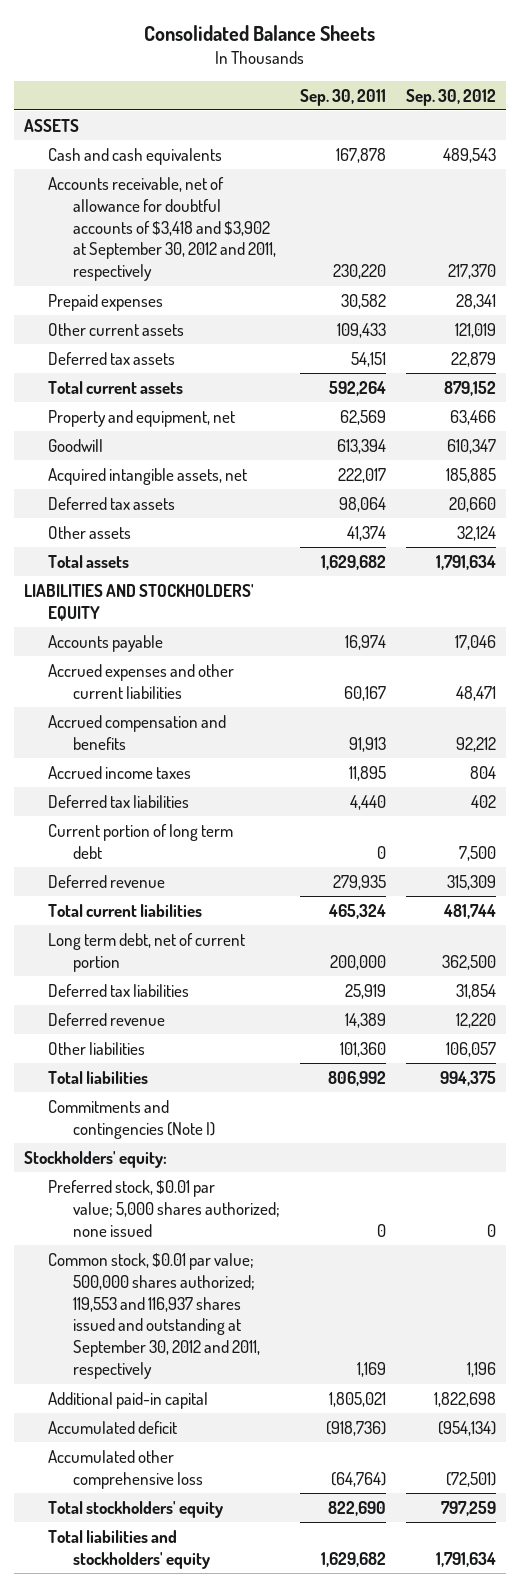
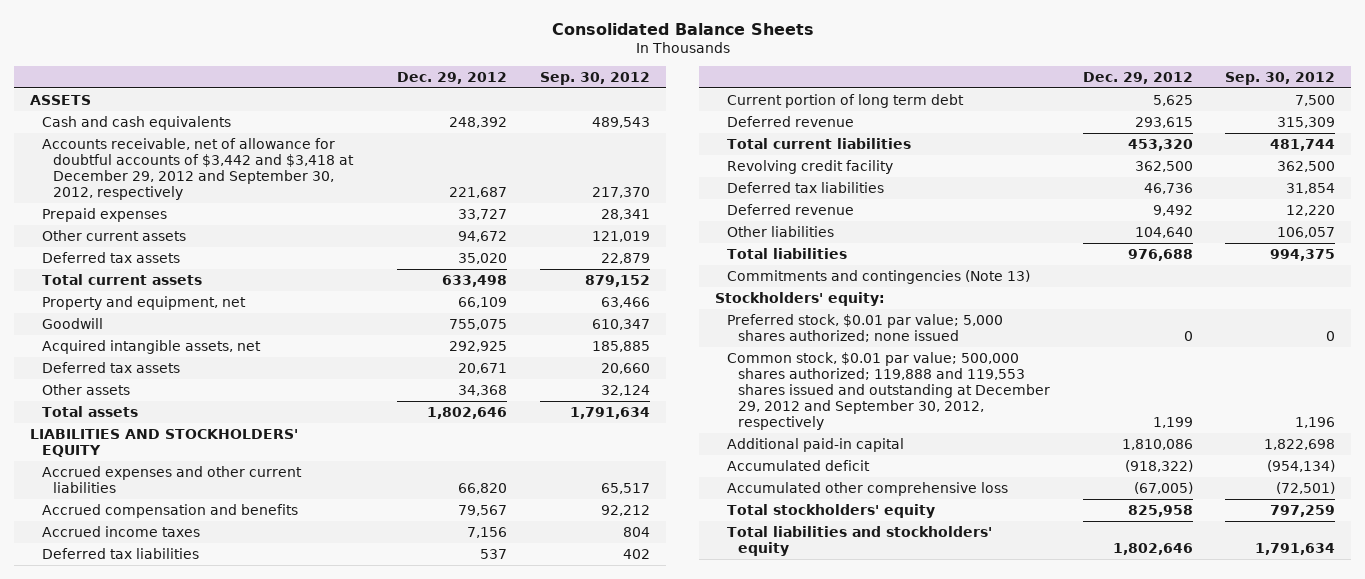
- | Sep. 30, 2011 | Sep. 30, 2012
+ | Dec. 29, 2012 | Sep. 30, 2012
- Accounts receivable, net of allowance for doubtful accounts of $3,418 and $3,902 at September 30, 2012 and 2011, respectively | 230,220 | 217,370
+ Accounts receivable, net of allowance for doubtful accounts of $3,442 and $3,418 at December 29, 2012 and September 30, 2012, respectively | 221,687 | 217,370
- Accounts payable | 16,974 | 17,046
- Accrued expenses and other current liabilities | 60,167 | 48,471
+ Accrued expenses and other current liabilities | 66,820 | 65,517
- Long term debt, net of current portion | 200,000 | 362,500
+ Revolving credit facility | 362,500 | 362,500
- Commitments and contingencies (Note I)
+ Commitments and contingencies (Note 13)
- Common stock, $0.01 par value; 500,000 shares authorized; 119,553 and 116,937 shares issued and outstanding at September 30, 2012 and 2011, respectively | 1,169 | 1,196
+ Common stock, $0.01 par value; 500,000 shares authorized; 119,888 and 119,553 shares issued and outstanding at December 29, 2012 and September 30, 2012, respectively | 1,199 | 1,196

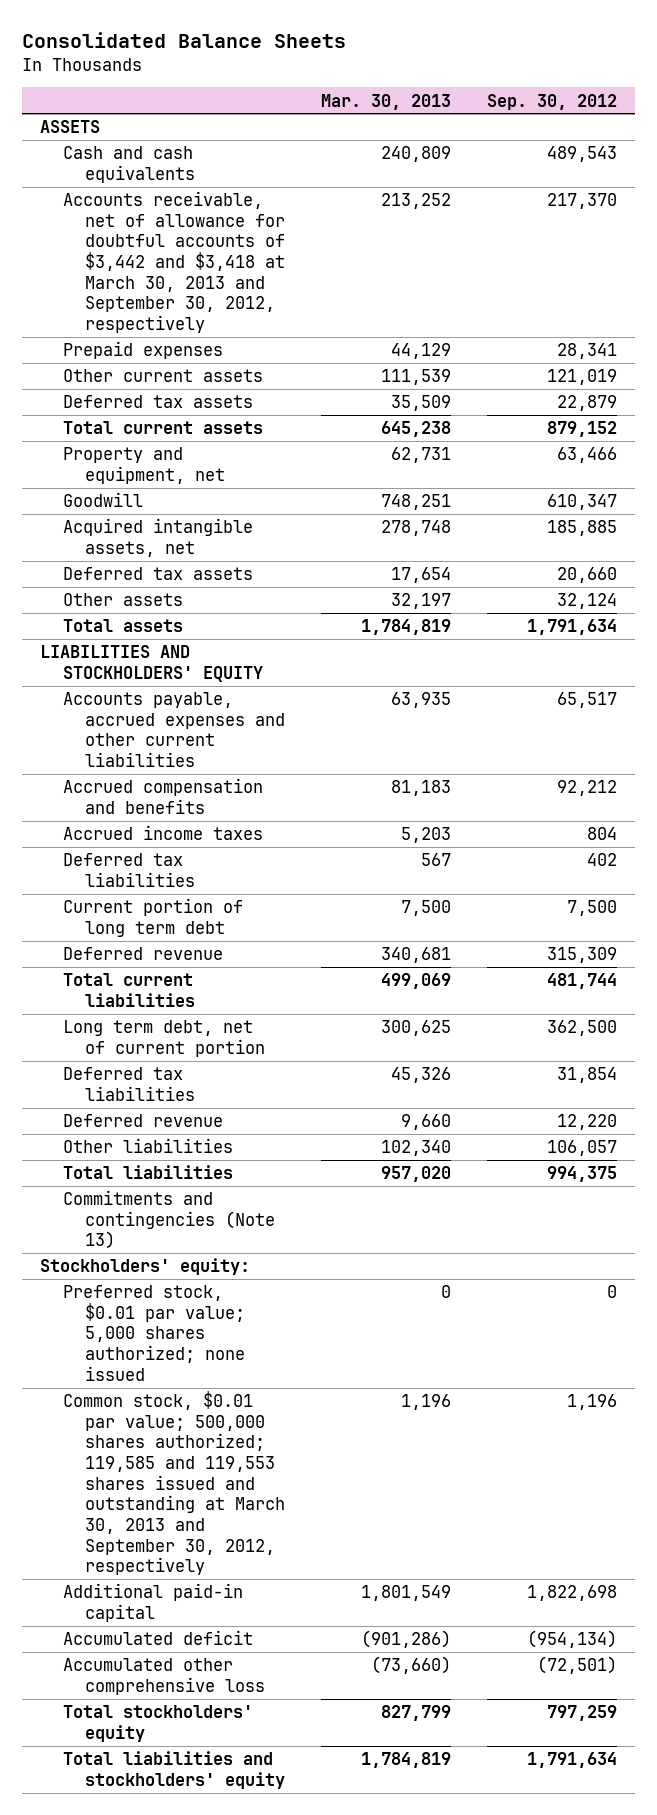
- | Dec. 29, 2012 | Sep. 30, 2012
+ | Mar. 30, 2013 | Sep. 30, 2012
- Accounts receivable, net of allowance for doubtful accounts of $3,442 and $3,418 at December 29, 2012 and September 30, 2012, respectively | 221,687 | 217,370
+ Accounts receivable, net of allowance for doubtful accounts of $3,442 and $3,418 at March 30, 2013 and September 30, 2012, respectively | 213,252 | 217,370
- Accrued expenses and other current liabilities | 66,820 | 65,517
+ Accounts payable, accrued expenses and other current liabilities | 63,935 | 65,517
- Revolving credit facility | 362,500 | 362,500
+ Long term debt, net of current portion | 300,625 | 362,500
- Common stock, $0.01 par value; 500,000 shares authorized; 119,888 and 119,553 shares issued and outstanding at December 29, 2012 and September 30, 2012, respectively | 1,199 | 1,196
+ Common stock, $0.01 par value; 500,000 shares authorized; 119,585 and 119,553 shares issued and outstanding at March 30, 2013 and September 30, 2012, respectively | 1,196 | 1,196

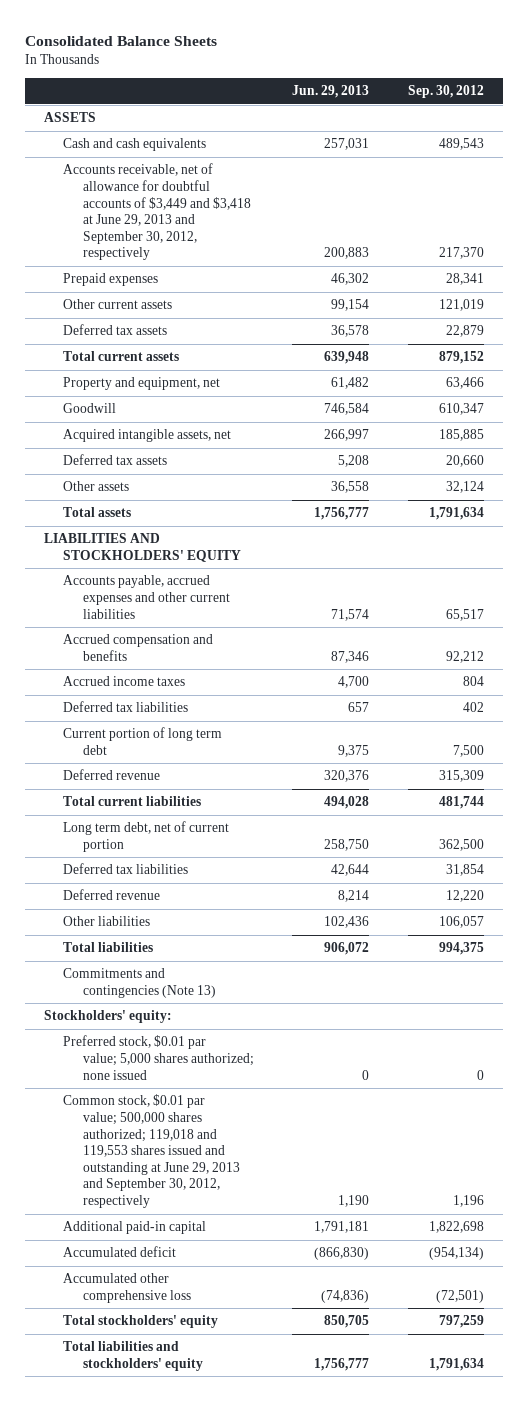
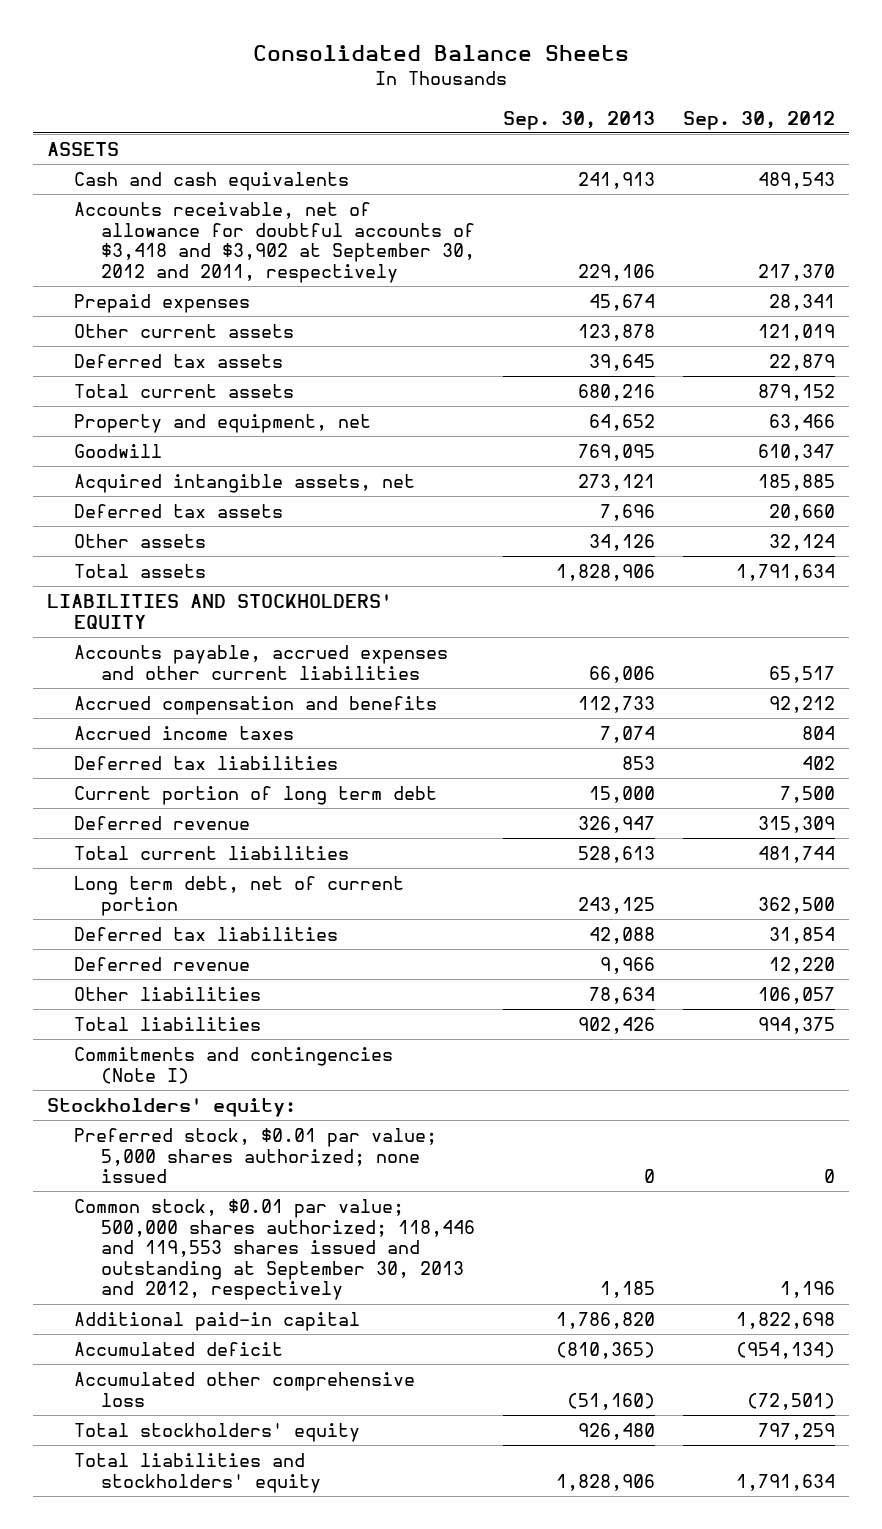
- | Jun. 29, 2013 | Sep. 30, 2012
+ | Sep. 30, 2013 | Sep. 30, 2012
- Accounts receivable, net of allowance for doubtful accounts of $3,449 and $3,418 at June 29, 2013 and September 30, 2012, respectively | 200,883 | 217,370
+ Accounts receivable, net of allowance for doubtful accounts of $3,418 and $3,902 at September 30, 2012 and 2011, respectively | 229,106 | 217,370
- Commitments and contingencies (Note 13)
+ Commitments and contingencies (Note I)
- Common stock, $0.01 par value; 500,000 shares authorized; 119,018 and 119,553 shares issued and outstanding at June 29, 2013 and September 30, 2012, respectively | 1,190 | 1,196
+ Common stock, $0.01 par value; 500,000 shares authorized; 118,446 and 119,553 shares issued and outstanding at September 30, 2013 and 2012, respectively | 1,185 | 1,196

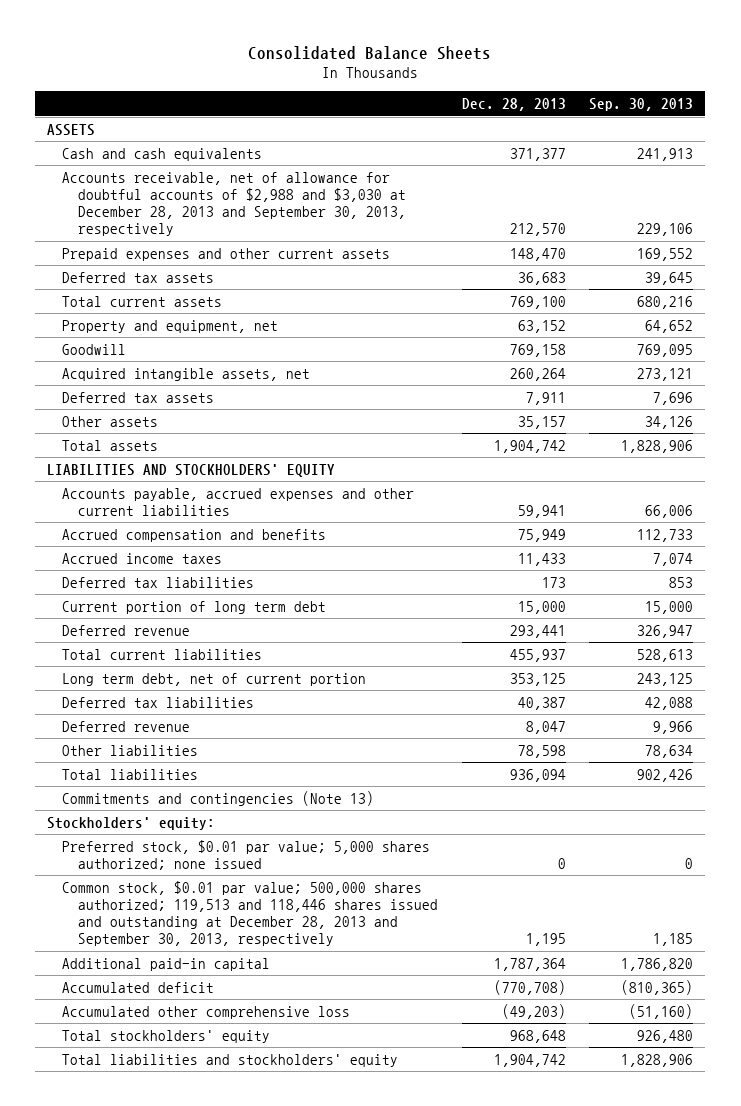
- | Sep. 30, 2013 | Sep. 30, 2012
+ | Dec. 28, 2013 | Sep. 30, 2013
- Accounts receivable, net of allowance for doubtful accounts of $3,418 and $3,902 at September 30, 2012 and 2011, respectively | 229,106 | 217,370
- Prepaid expenses | 45,674 | 28,341
- Other current assets | 123,878 | 121,019
+ Accounts receivable, net of allowance for doubtful accounts of $2,988 and $3,030 at December 28, 2013 and September 30, 2013, respectively | 212,570 | 229,106
+ Prepaid expenses and other current assets | 148,470 | 169,552
- Commitments and contingencies (Note I)
+ Commitments and contingencies (Note 13)
- Common stock, $0.01 par value; 500,000 shares authorized; 118,446 and 119,553 shares issued and outstanding at September 30, 2013 and 2012, respectively | 1,185 | 1,196
+ Common stock, $0.01 par value; 500,000 shares authorized; 119,513 and 118,446 shares issued and outstanding at December 28, 2013 and September 30, 2013, respectively | 1,195 | 1,185

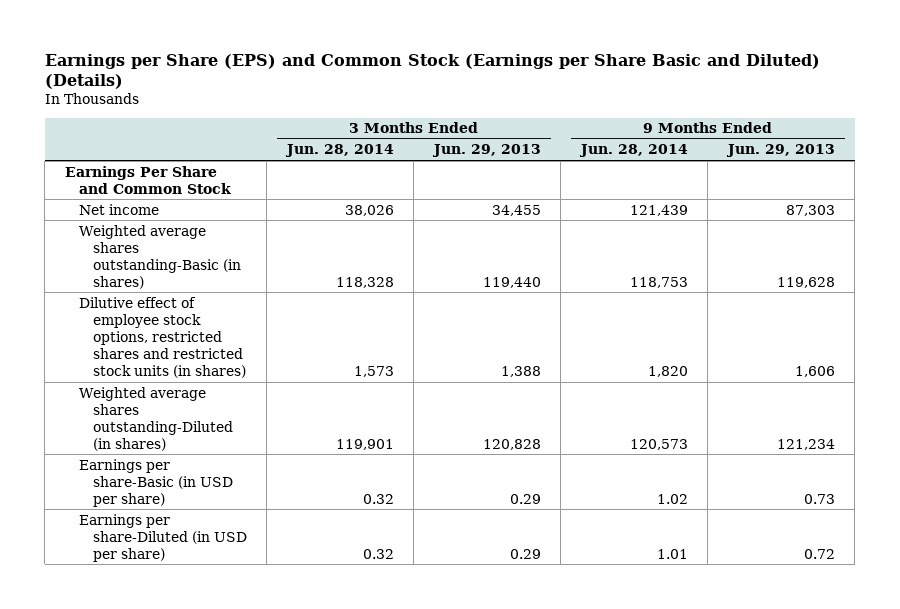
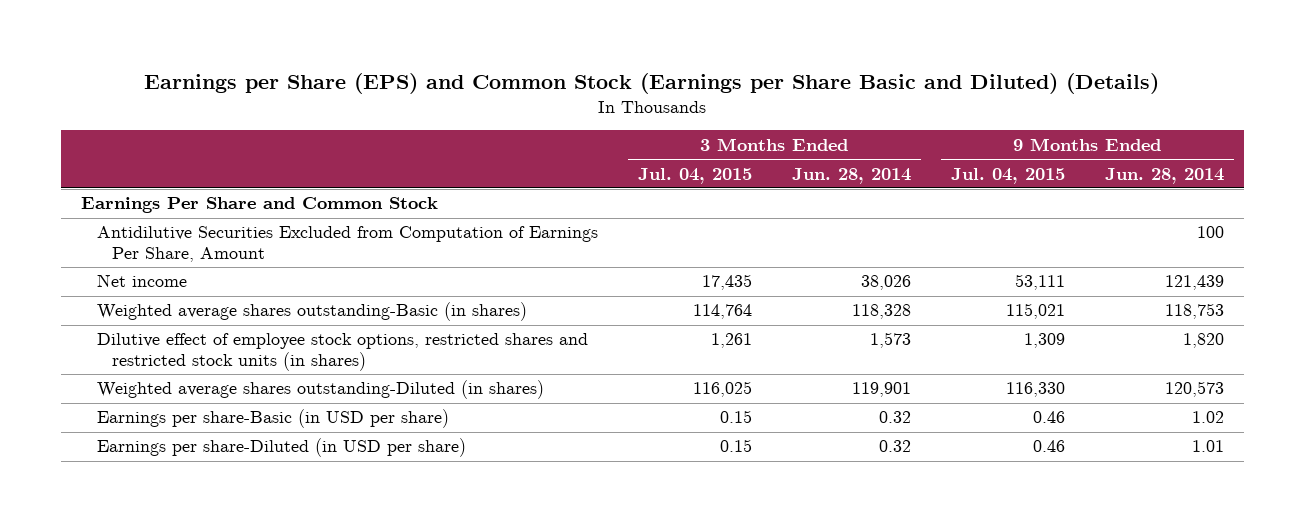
- | 3 Months Ended Jun. 28, 2014 | 3 Months Ended Jun. 29, 2013 | 9 Months Ended Jun. 28, 2014 | 9 Months Ended Jun. 29, 2013
+ | 3 Months Ended Jul. 04, 2015 | 3 Months Ended Jun. 28, 2014 | 9 Months Ended Jul. 04, 2015 | 9 Months Ended Jun. 28, 2014
+ Antidilutive Securities Excluded from Computation of Earnings Per Share, Amount | | | | 100

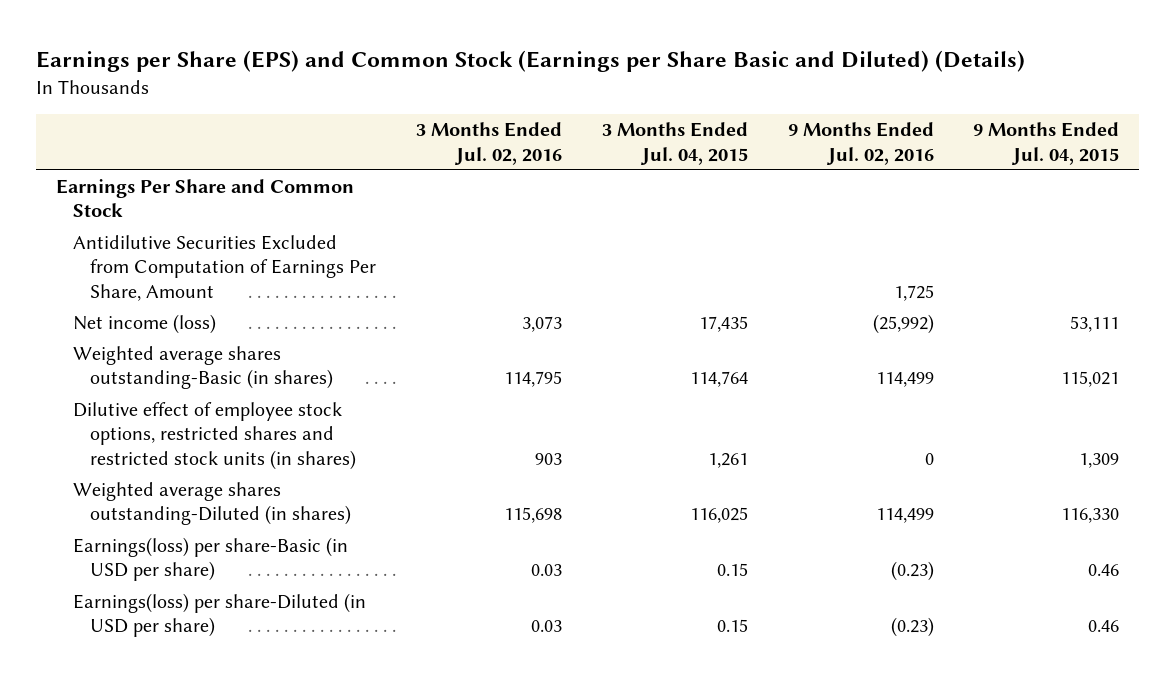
- | 3 Months Ended Jul. 04, 2015 | 3 Months Ended Jun. 28, 2014 | 9 Months Ended Jul. 04, 2015 | 9 Months Ended Jun. 28, 2014
+ | 3 Months Ended Jul. 02, 2016 | 3 Months Ended Jul. 04, 2015 | 9 Months Ended Jul. 02, 2016 | 9 Months Ended Jul. 04, 2015
- Net income | 17,435 | 38,026 | 53,111 | 121,439
+ Net income (loss) | 3,073 | 17,435 | (25,992) | 53,111
- Earnings per share-Basic (in USD per share) | 0.15 | 0.32 | 0.46 | 1.02
- Earnings per share-Diluted (in USD per share) | 0.15 | 0.32 | 0.46 | 1.01
+ Earnings(loss) per share-Basic (in USD per share) | 0.03 | 0.15 | (0.23) | 0.46
+ Earnings(loss) per share-Diluted (in USD per share) | 0.03 | 0.15 | (0.23) | 0.46

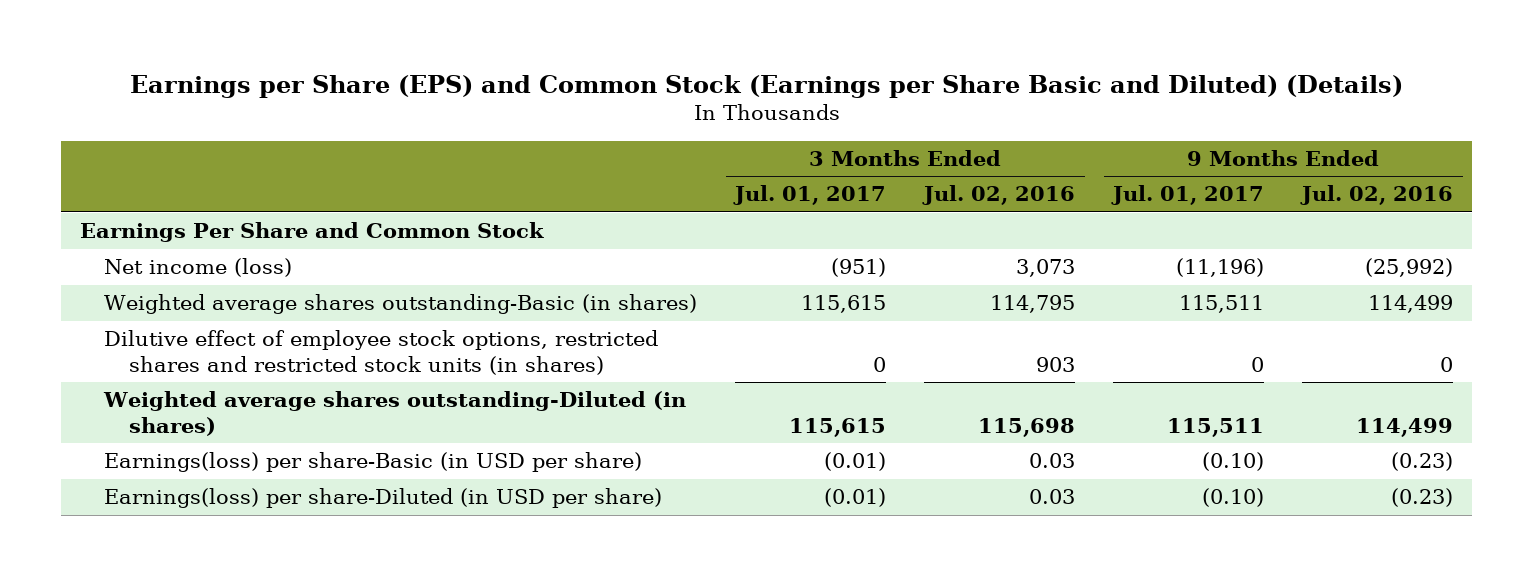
- | 3 Months Ended Jul. 02, 2016 | 3 Months Ended Jul. 04, 2015 | 9 Months Ended Jul. 02, 2016 | 9 Months Ended Jul. 04, 2015
+ | 3 Months Ended Jul. 01, 2017 | 3 Months Ended Jul. 02, 2016 | 9 Months Ended Jul. 01, 2017 | 9 Months Ended Jul. 02, 2016
- Antidilutive Securities Excluded from Computation of Earnings Per Share, Amount | | | 1,725 |

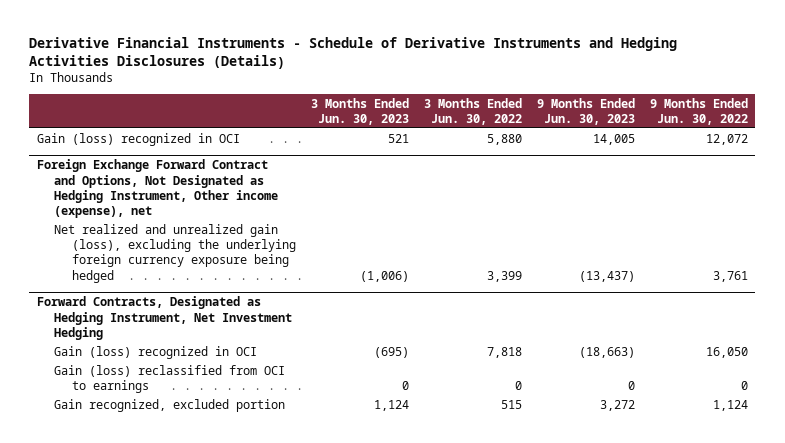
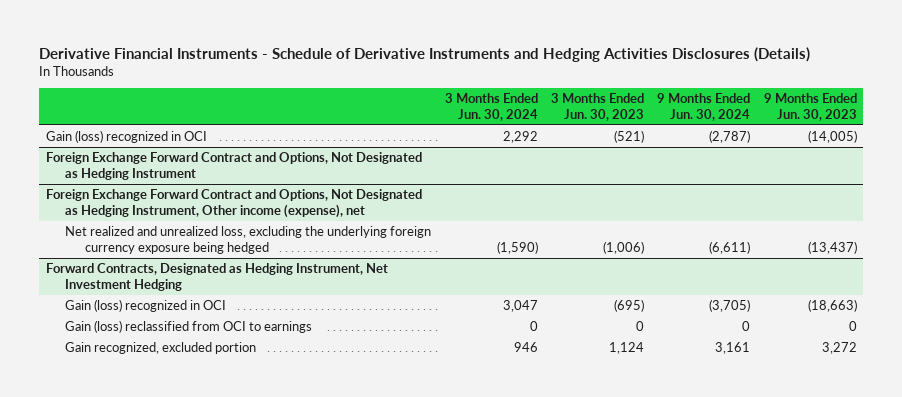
- | 3 Months Ended Jun. 30, 2023 | 3 Months Ended Jun. 30, 2022 | 9 Months Ended Jun. 30, 2023 | 9 Months Ended Jun. 30, 2022
+ | 3 Months Ended Jun. 30, 2024 | 3 Months Ended Jun. 30, 2023 | 9 Months Ended Jun. 30, 2024 | 9 Months Ended Jun. 30, 2023
- Gain (loss) recognized in OCI | 521 | 5,880 | 14,005 | 12,072
+ Gain (loss) recognized in OCI | 2,292 | (521) | (2,787) | (14,005)
+ Foreign Exchange Forward Contract and Options, Not Designated as Hedging Instrument
@ Foreign Exchange Forward Contract and Options, Not Designated as Hedging Instrument, Other income (expense), net
- Net realized and unrealized gain (loss), excluding the underlying foreign currency exposure being hedged | (1,006) | 3,399 | (13,437) | 3,761
+ Net realized and unrealized loss, excluding the underlying foreign currency exposure being hedged | (1,590) | (1,006) | (6,611) | (13,437)

